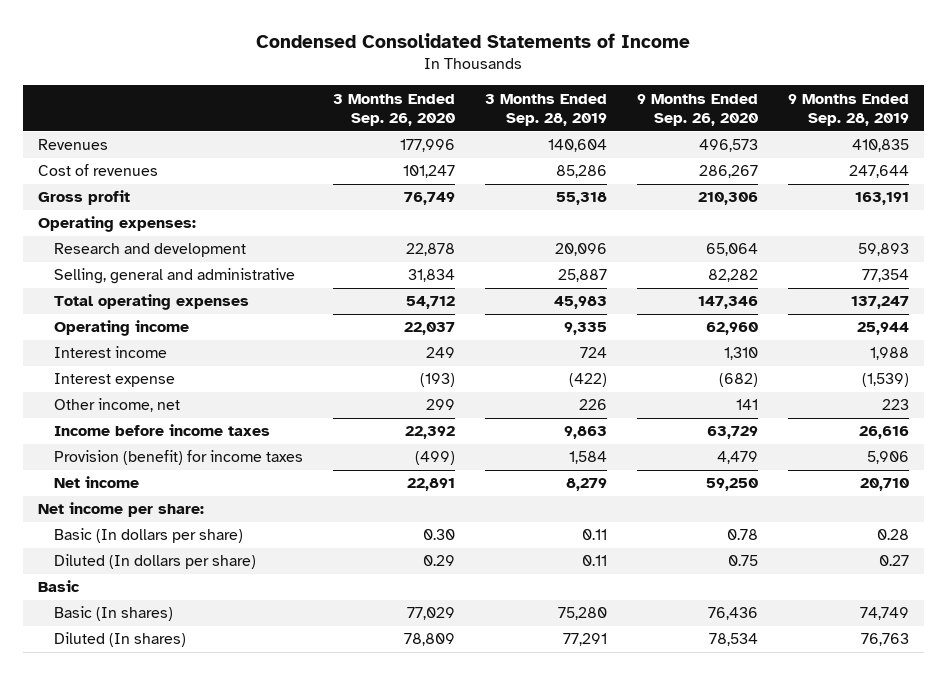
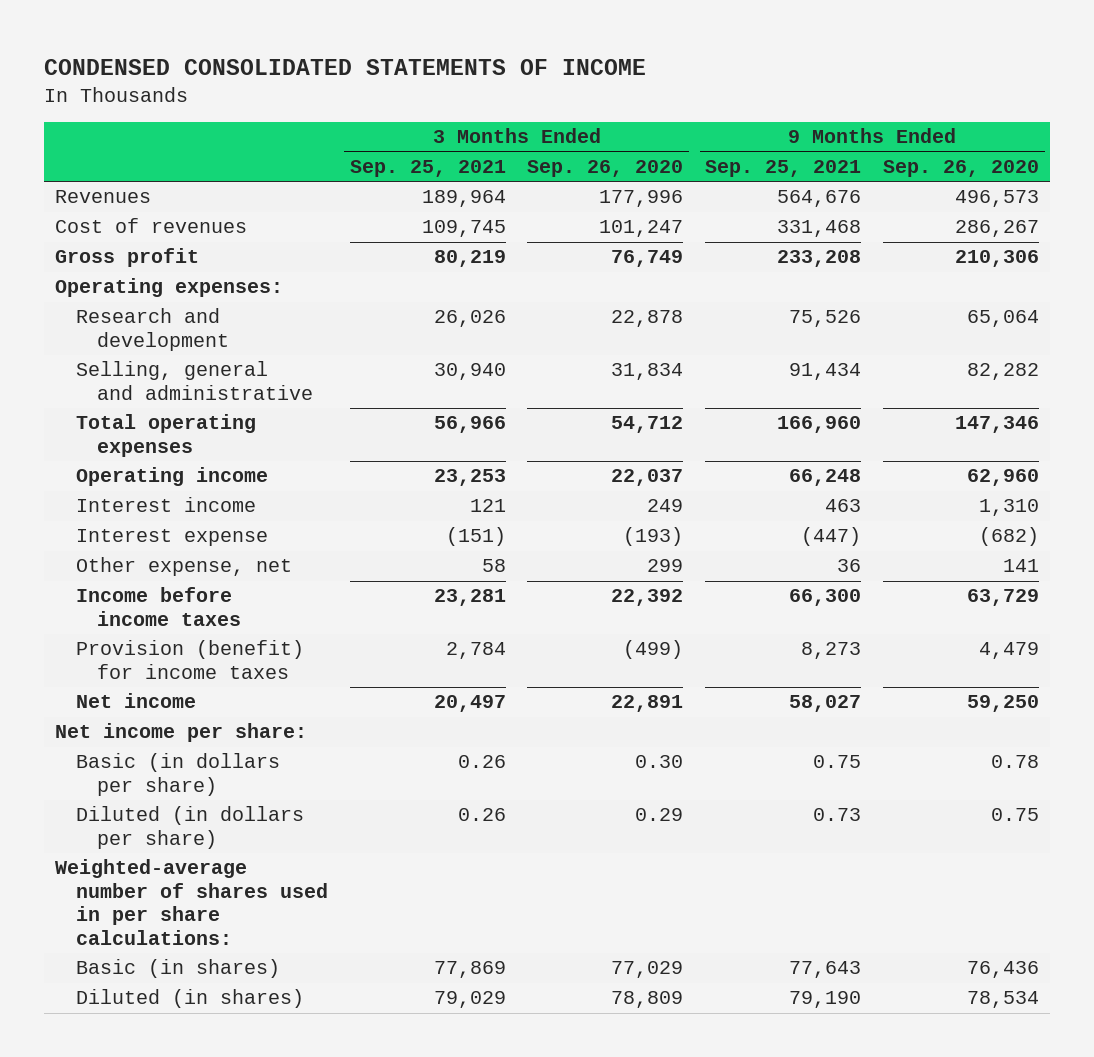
- Condensed Consolidated Statements of Income
+ CONDENSED CONSOLIDATED STATEMENTS OF INCOME
- | 3 Months Ended Sep. 26, 2020 | 3 Months Ended Sep. 28, 2019 | 9 Months Ended Sep. 26, 2020 | 9 Months Ended Sep. 28, 2019
+ | 3 Months Ended Sep. 25, 2021 | 3 Months Ended Sep. 26, 2020 | 9 Months Ended Sep. 25, 2021 | 9 Months Ended Sep. 26, 2020
- Other income, net | 299 | 226 | 141 | 223
+ Other expense, net | 58 | 299 | 36 | 141
- Basic (In dollars per share) | 0.30 | 0.11 | 0.78 | 0.28
- Diluted (In dollars per share) | 0.29 | 0.11 | 0.75 | 0.27
- Basic
- Basic (In shares) | 77,029 | 75,280 | 76,436 | 74,749
- Diluted (In shares) | 78,809 | 77,291 | 78,534 | 76,763
+ Basic (in dollars per share) | 0.26 | 0.30 | 0.75 | 0.78
+ Diluted (in dollars per share) | 0.26 | 0.29 | 0.73 | 0.75
+ Weighted-average number of shares used in per share calculations:
+ Basic (in shares) | 77,869 | 77,029 | 77,643 | 76,436
+ Diluted (in shares) | 79,029 | 78,809 | 79,190 | 78,534

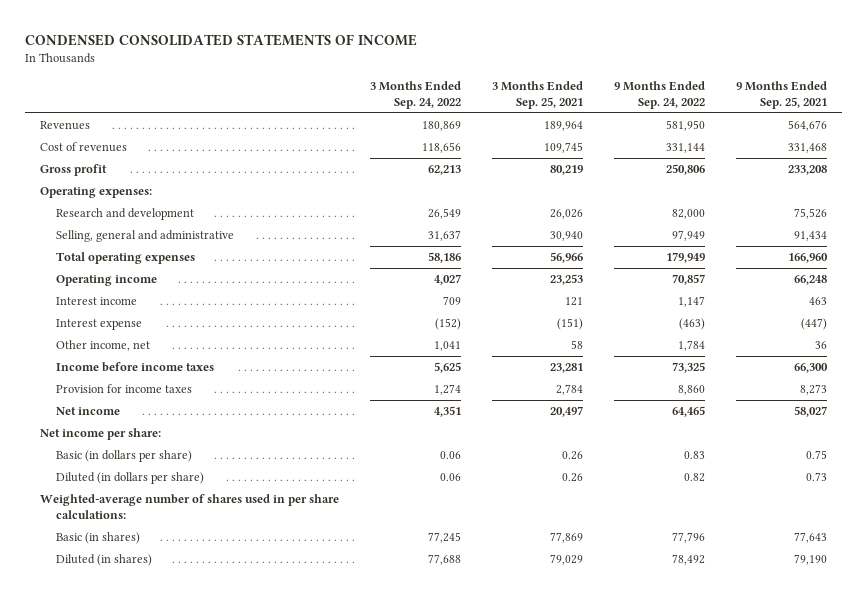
- | 3 Months Ended Sep. 25, 2021 | 3 Months Ended Sep. 26, 2020 | 9 Months Ended Sep. 25, 2021 | 9 Months Ended Sep. 26, 2020
+ | 3 Months Ended Sep. 24, 2022 | 3 Months Ended Sep. 25, 2021 | 9 Months Ended Sep. 24, 2022 | 9 Months Ended Sep. 25, 2021
- Other expense, net | 58 | 299 | 36 | 141
+ Other income, net | 1,041 | 58 | 1,784 | 36
- Provision (benefit) for income taxes | 2,784 | (499) | 8,273 | 4,479
+ Provision for income taxes | 1,274 | 2,784 | 8,860 | 8,273

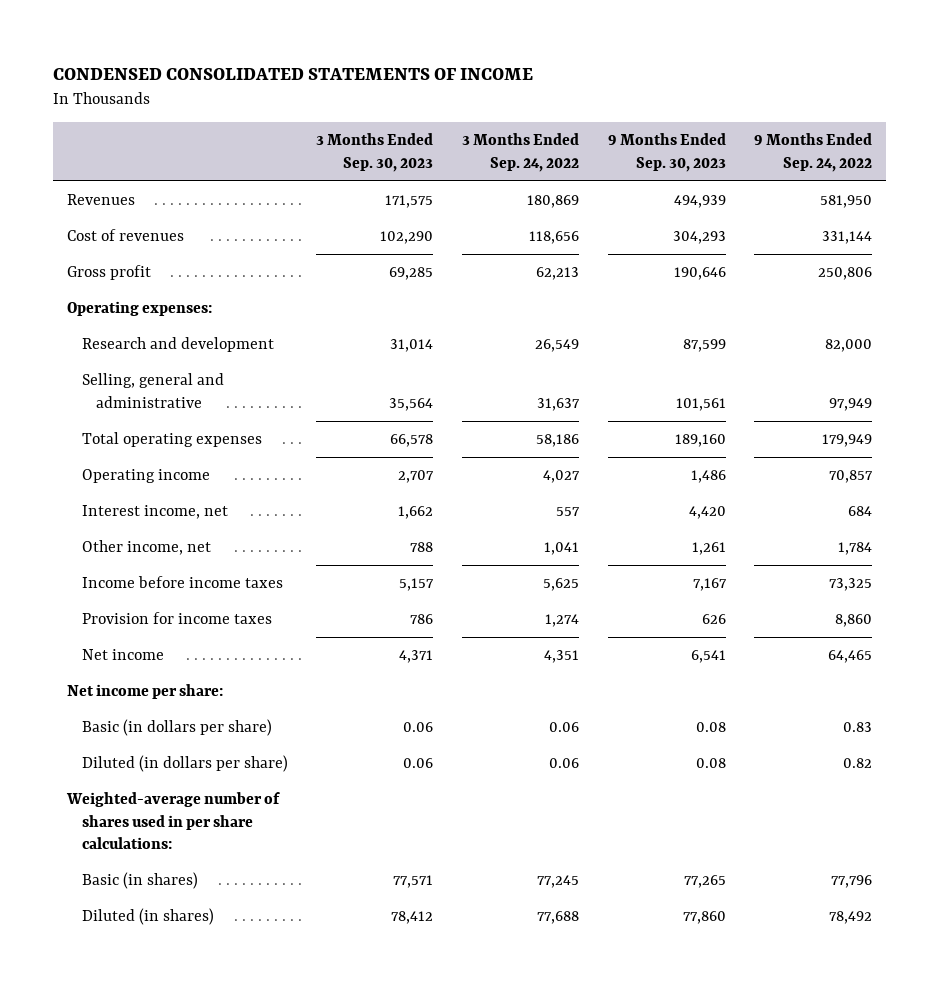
- | 3 Months Ended Sep. 24, 2022 | 3 Months Ended Sep. 25, 2021 | 9 Months Ended Sep. 24, 2022 | 9 Months Ended Sep. 25, 2021
+ | 3 Months Ended Sep. 30, 2023 | 3 Months Ended Sep. 24, 2022 | 9 Months Ended Sep. 30, 2023 | 9 Months Ended Sep. 24, 2022
- Interest income | 709 | 121 | 1,147 | 463
- Interest expense | (152) | (151) | (463) | (447)
+ Interest income, net | 1,662 | 557 | 4,420 | 684

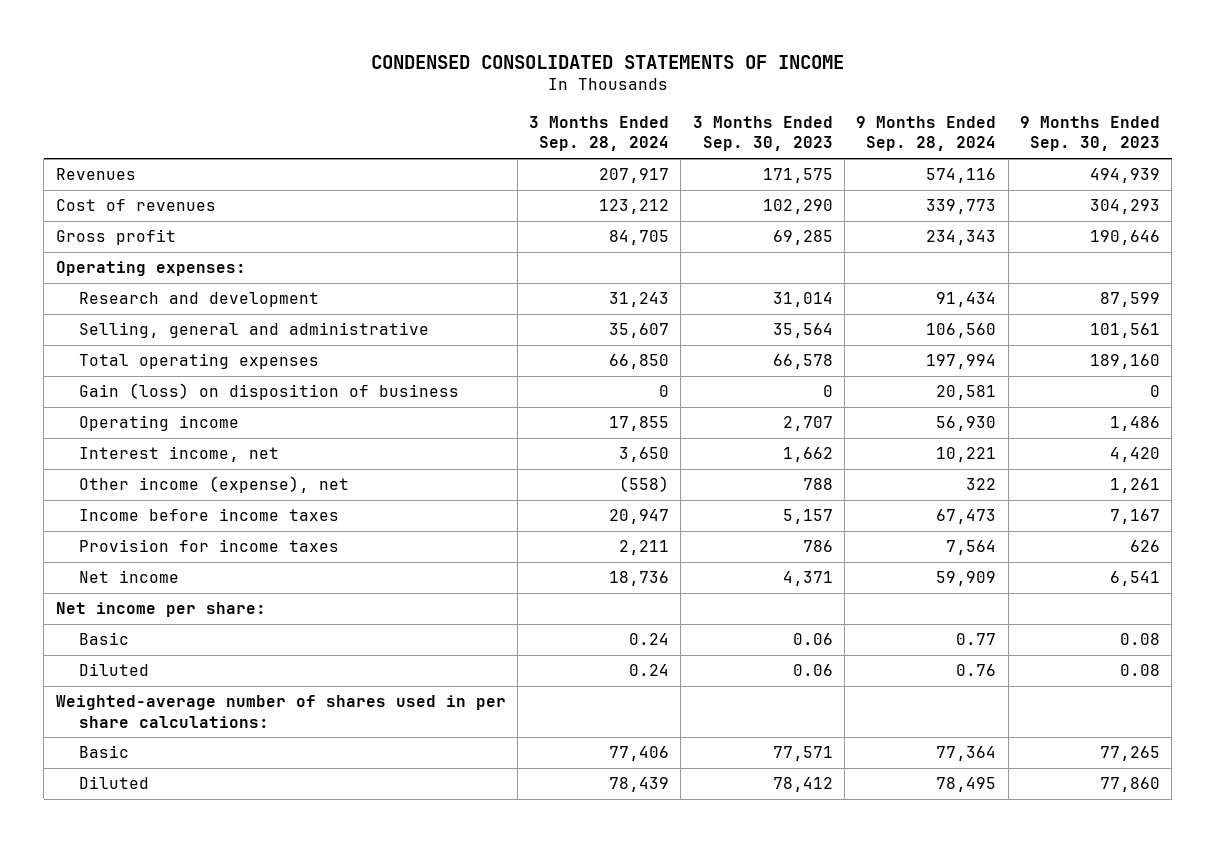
- | 3 Months Ended Sep. 30, 2023 | 3 Months Ended Sep. 24, 2022 | 9 Months Ended Sep. 30, 2023 | 9 Months Ended Sep. 24, 2022
+ | 3 Months Ended Sep. 28, 2024 | 3 Months Ended Sep. 30, 2023 | 9 Months Ended Sep. 28, 2024 | 9 Months Ended Sep. 30, 2023
+ Gain (loss) on disposition of business | 0 | 0 | 20,581 | 0
- Other income, net | 788 | 1,041 | 1,261 | 1,784
+ Other income (expense), net | (558) | 788 | 322 | 1,261
- Basic (in dollars per share) | 0.06 | 0.06 | 0.08 | 0.83
- Diluted (in dollars per share) | 0.06 | 0.06 | 0.08 | 0.82
+ Basic | 0.24 | 0.06 | 0.77 | 0.08
+ Diluted | 0.24 | 0.06 | 0.76 | 0.08
- Basic (in shares) | 77,571 | 77,245 | 77,265 | 77,796
- Diluted (in shares) | 78,412 | 77,688 | 77,860 | 78,492
+ Basic | 77,406 | 77,571 | 77,364 | 77,265
+ Diluted | 78,439 | 78,412 | 78,495 | 77,860

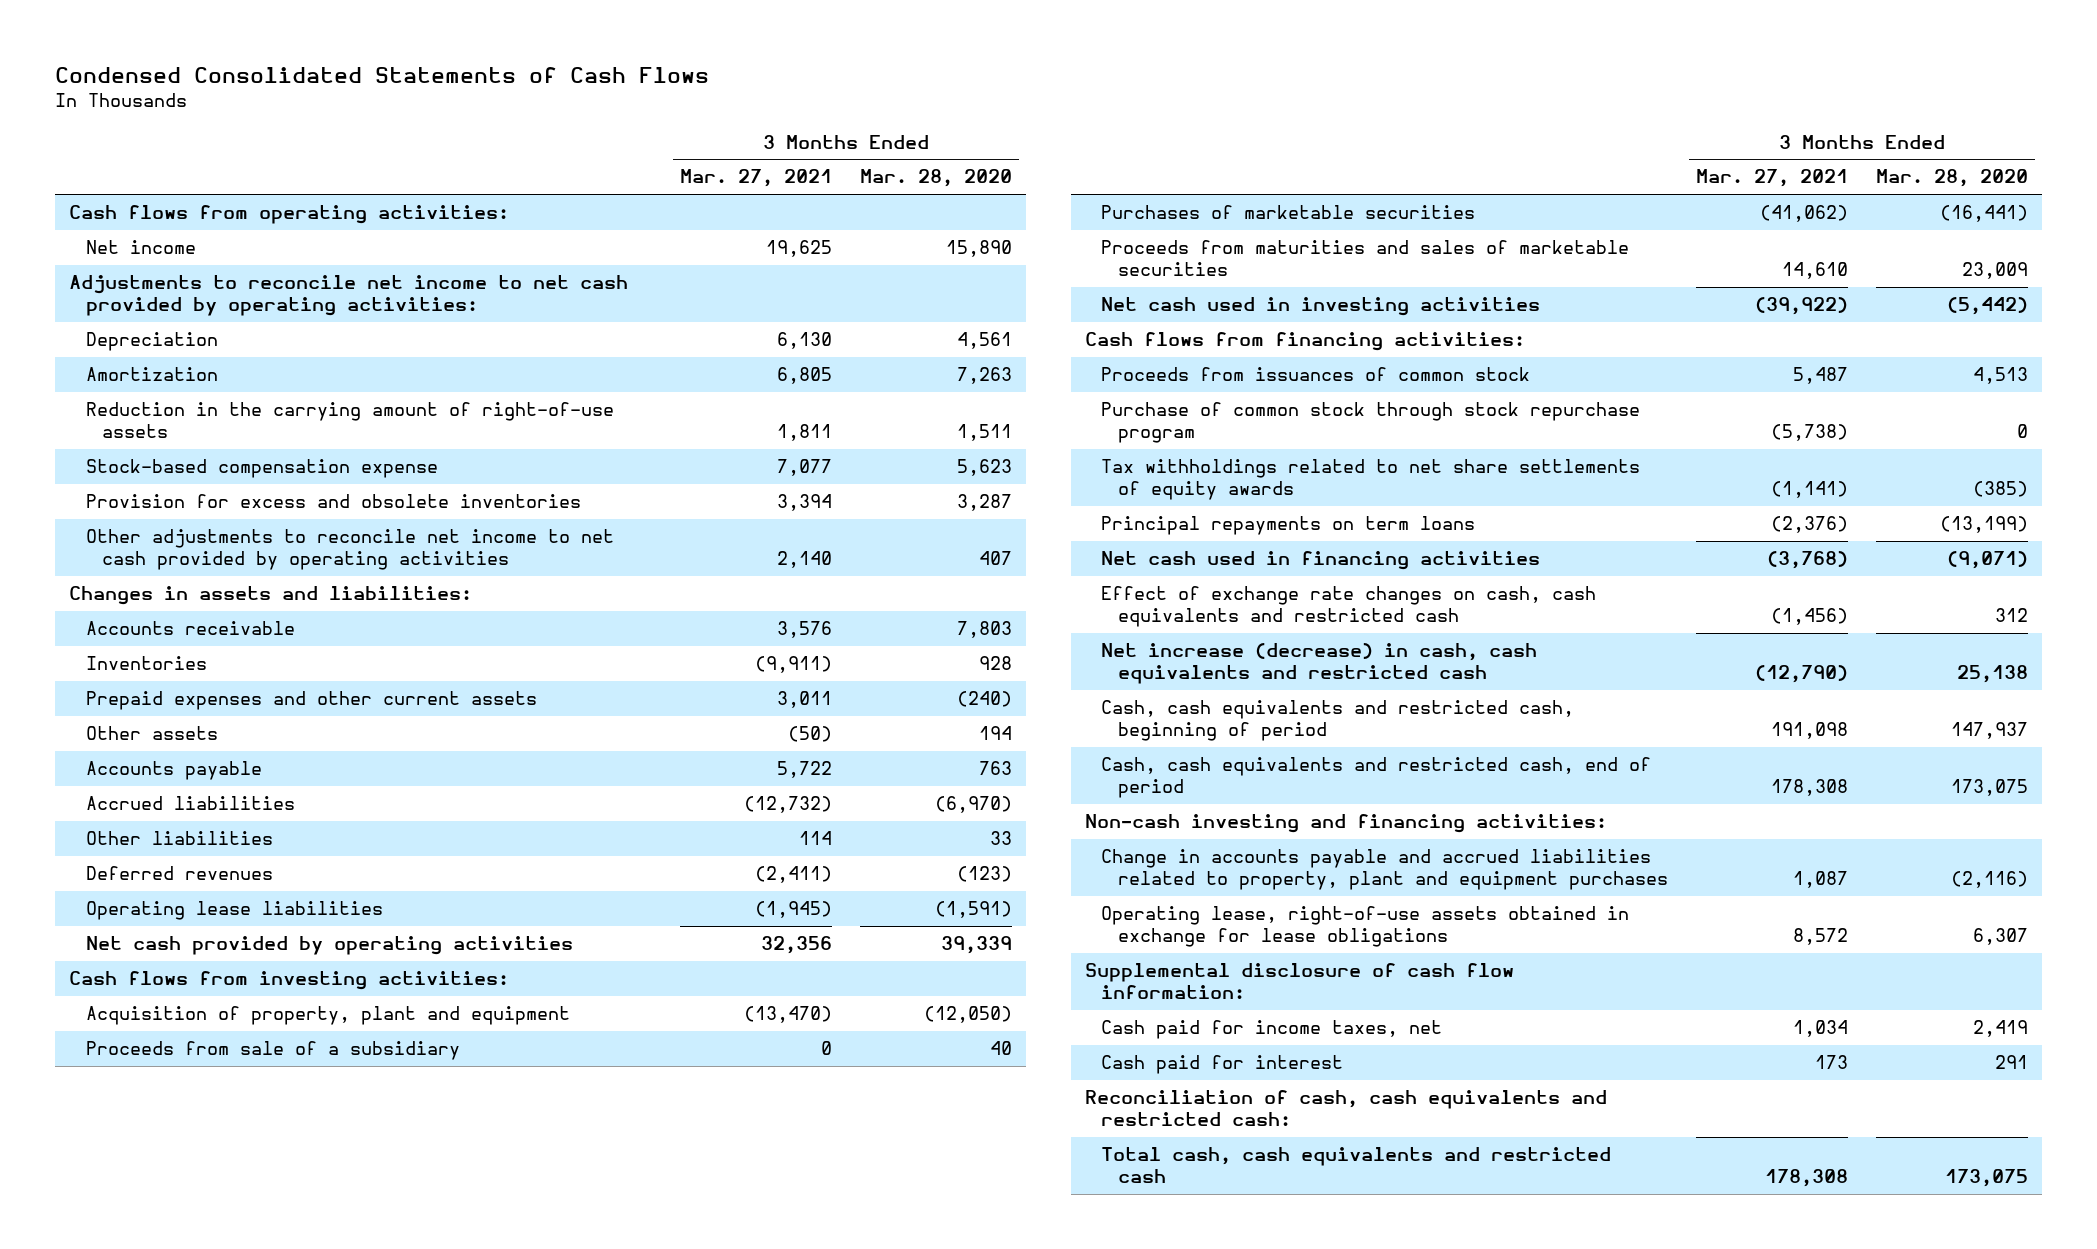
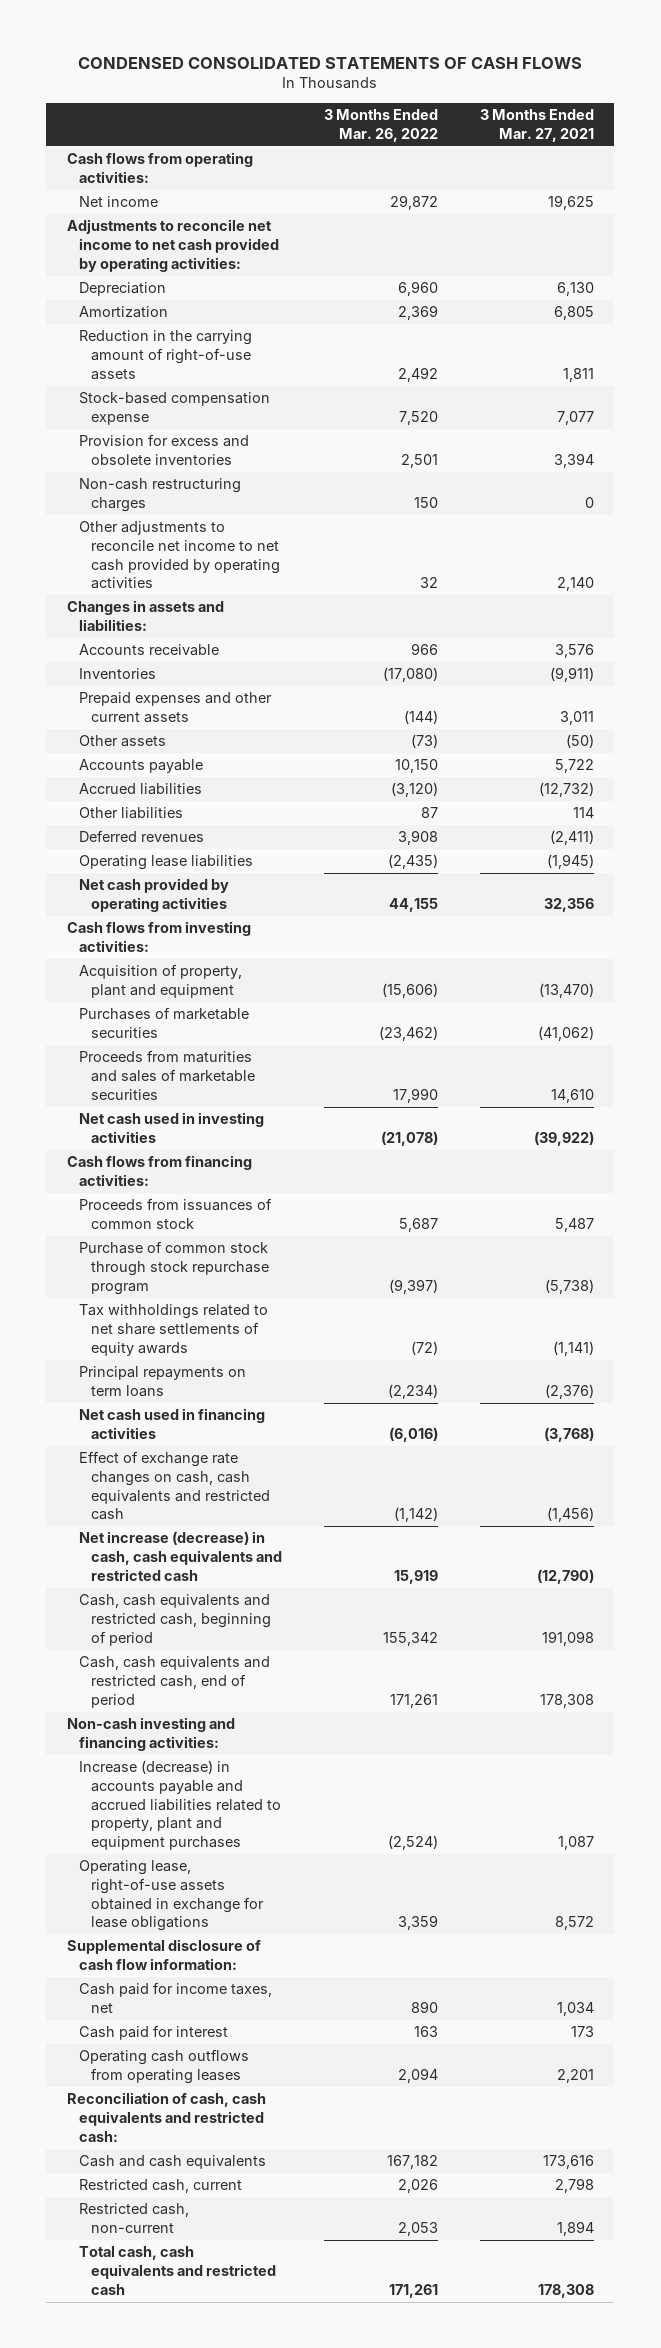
- Condensed Consolidated Statements of Cash Flows
+ CONDENSED CONSOLIDATED STATEMENTS OF CASH FLOWS
- | 3 Months Ended Mar. 27, 2021 | 3 Months Ended Mar. 28, 2020
+ | 3 Months Ended Mar. 26, 2022 | 3 Months Ended Mar. 27, 2021
+ Non-cash restructuring charges | 150 | 0
- Proceeds from sale of a subsidiary | 0 | 40
- Change in accounts payable and accrued liabilities related to property, plant and equipment purchases | 1,087 | (2,116)
+ Increase (decrease) in accounts payable and accrued liabilities related to property, plant and equipment purchases | (2,524) | 1,087
+ Operating cash outflows from operating leases | 2,094 | 2,201
+ Cash and cash equivalents | 167,182 | 173,616
+ Restricted cash, current | 2,026 | 2,798
+ Restricted cash, non-current | 2,053 | 1,894

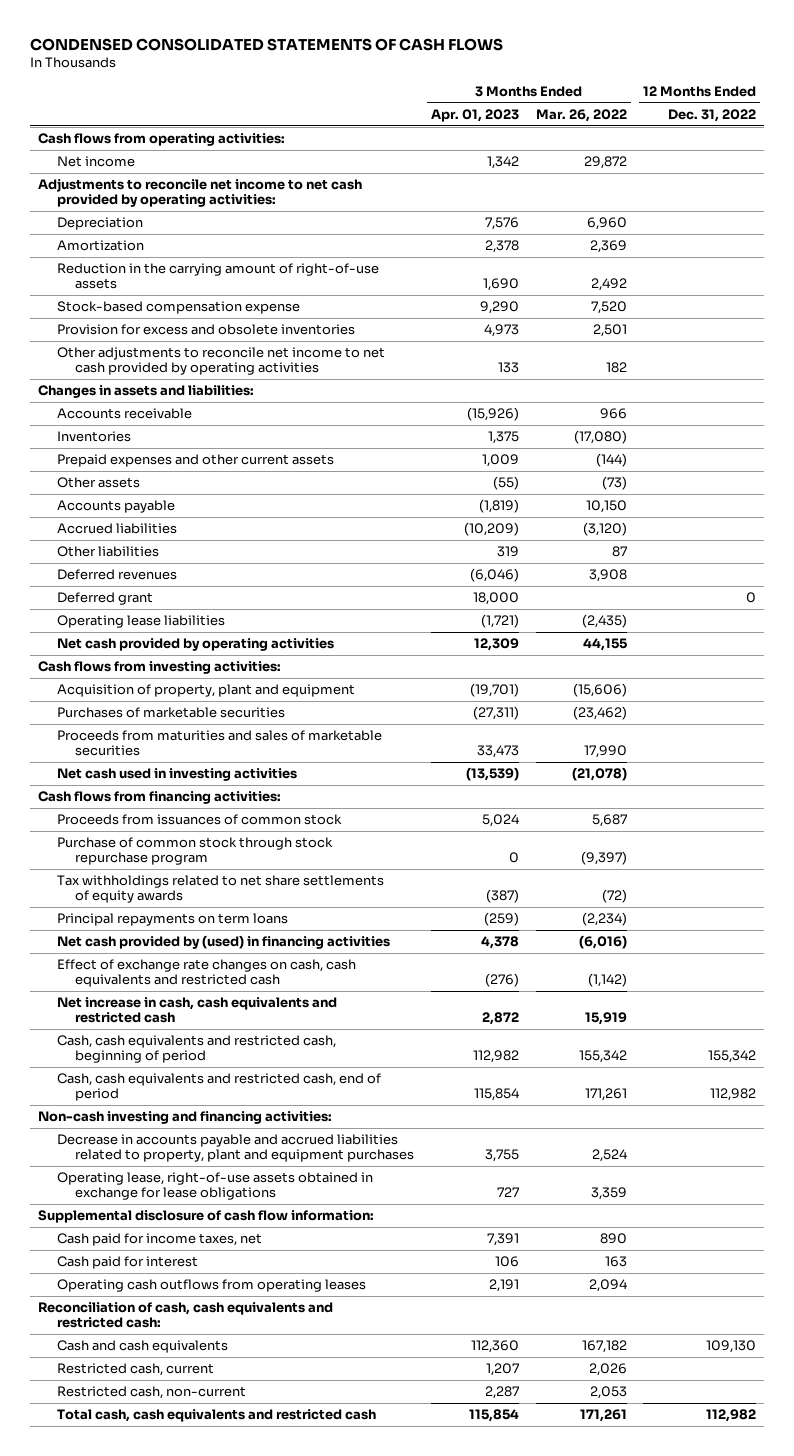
- | 3 Months Ended Mar. 26, 2022 | 3 Months Ended Mar. 27, 2021
+ | 3 Months Ended Apr. 01, 2023 | 3 Months Ended Mar. 26, 2022 | 12 Months Ended Dec. 31, 2022
- Non-cash restructuring charges | 150 | 0
- Other adjustments to reconcile net income to net cash provided by operating activities | 32 | 2,140
+ Other adjustments to reconcile net income to net cash provided by operating activities | 133 | 182 |
+ Deferred grant | 18,000 | | 0
- Net cash used in financing activities | (6,016) | (3,768)
+ Net cash provided by (used) in financing activities | 4,378 | (6,016) |
- Net increase (decrease) in cash, cash equivalents and restricted cash | 15,919 | (12,790)
+ Net increase in cash, cash equivalents and restricted cash | 2,872 | 15,919 |
- Increase (decrease) in accounts payable and accrued liabilities related to property, plant and equipment purchases | (2,524) | 1,087
+ Decrease in accounts payable and accrued liabilities related to property, plant and equipment purchases | 3,755 | 2,524 |

